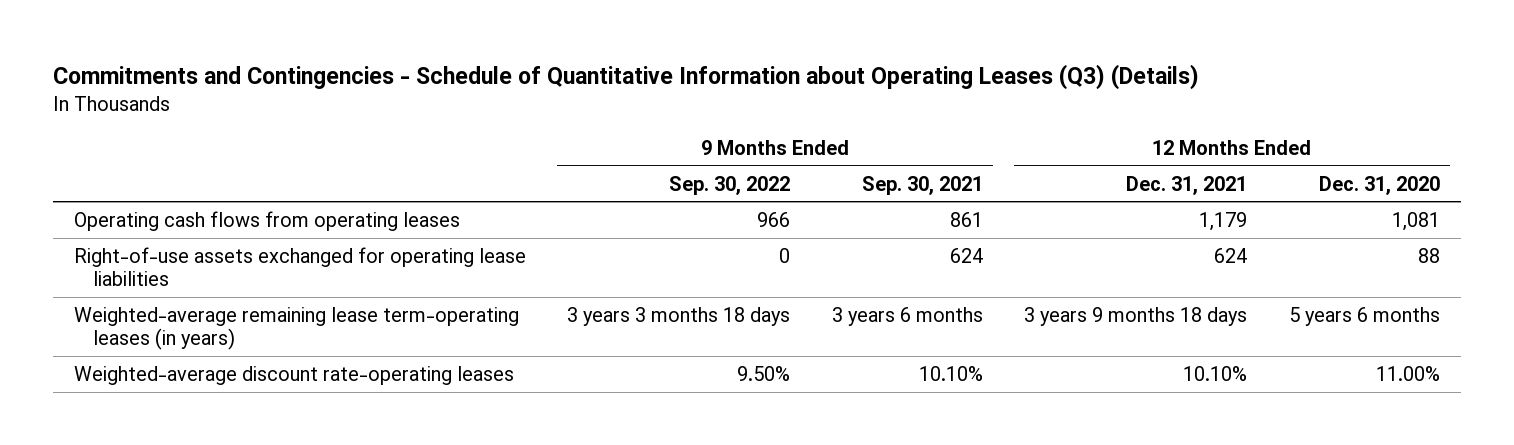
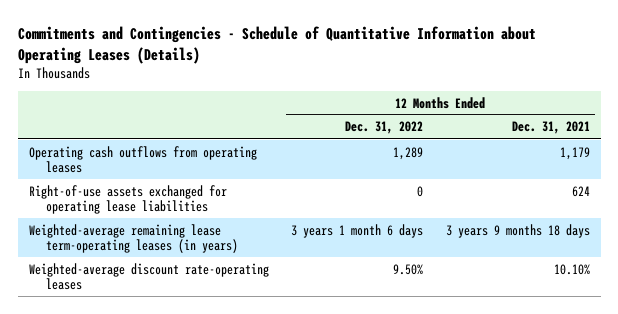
- Commitments and Contingencies - Schedule of Quantitative Information about Operating Leases (Q3) (Details)
+ Commitments and Contingencies - Schedule of Quantitative Information about Operating Leases (Details)
- | 9 Months Ended Sep. 30, 2022 | 9 Months Ended Sep. 30, 2021 | 12 Months Ended Dec. 31, 2021 | 12 Months Ended Dec. 31, 2020
+ | 12 Months Ended Dec. 31, 2022 | 12 Months Ended Dec. 31, 2021
- Operating cash flows from operating leases | 966 | 861 | 1,179 | 1,081
+ Operating cash outflows from operating leases | 1,289 | 1,179

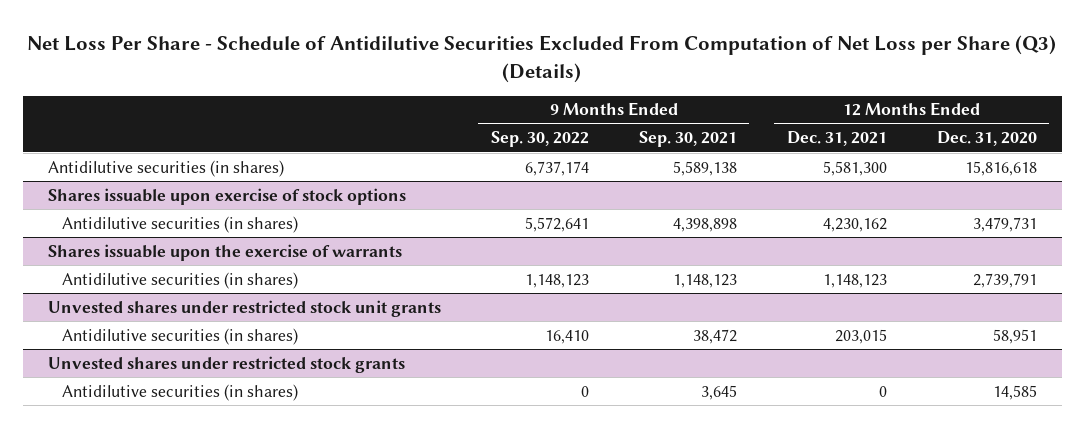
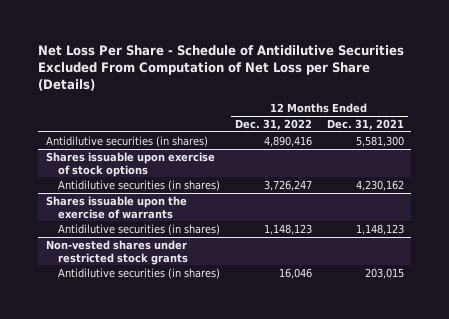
- Net Loss Per Share - Schedule of Antidilutive Securities Excluded From Computation of Net Loss per Share (Q3) (Details)
+ Net Loss Per Share - Schedule of Antidilutive Securities Excluded From Computation of Net Loss per Share (Details)
- | 9 Months Ended Sep. 30, 2022 | 9 Months Ended Sep. 30, 2021 | 12 Months Ended Dec. 31, 2021 | 12 Months Ended Dec. 31, 2020
+ | 12 Months Ended Dec. 31, 2022 | 12 Months Ended Dec. 31, 2021
- Unvested shares under restricted stock unit grants
+ Non-vested shares under restricted stock grants
- Unvested shares under restricted stock grants
- Antidilutive securities (in shares) | 0 | 3,645 | 0 | 14,585

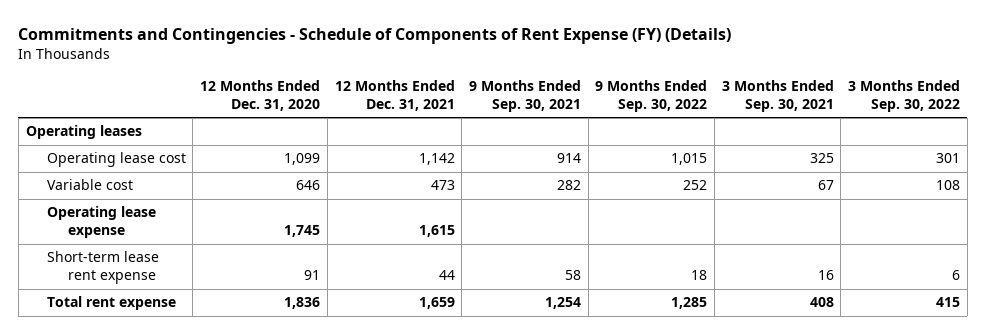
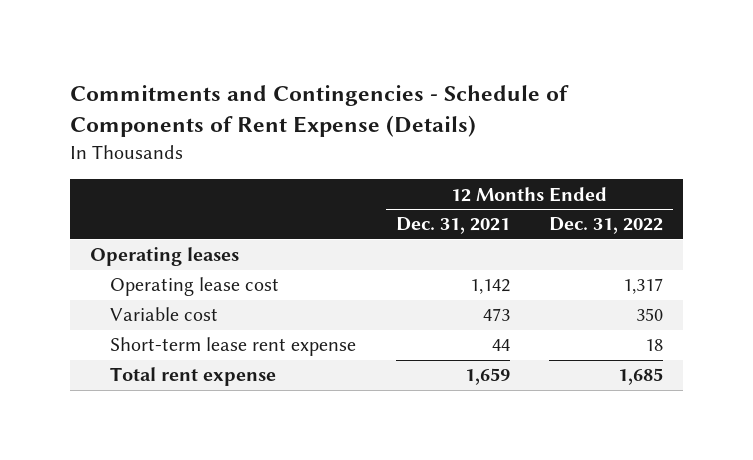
- Commitments and Contingencies - Schedule of Components of Rent Expense (FY) (Details)
+ Commitments and Contingencies - Schedule of Components of Rent Expense (Details)
- | 12 Months Ended Dec. 31, 2020 | 12 Months Ended Dec. 31, 2021 | 9 Months Ended Sep. 30, 2021 | 9 Months Ended Sep. 30, 2022 | 3 Months Ended Sep. 30, 2021 | 3 Months Ended Sep. 30, 2022
+ | 12 Months Ended Dec. 31, 2021 | 12 Months Ended Dec. 31, 2022
- Operating lease expense | 1,745 | 1,615 | | | |

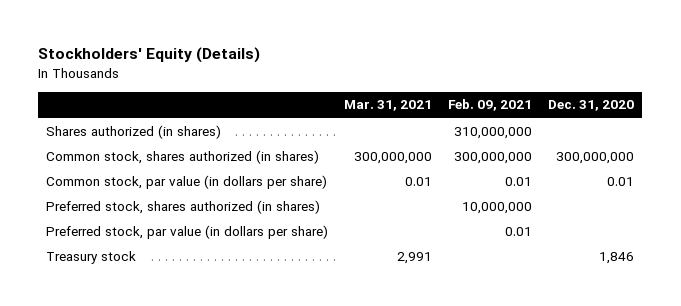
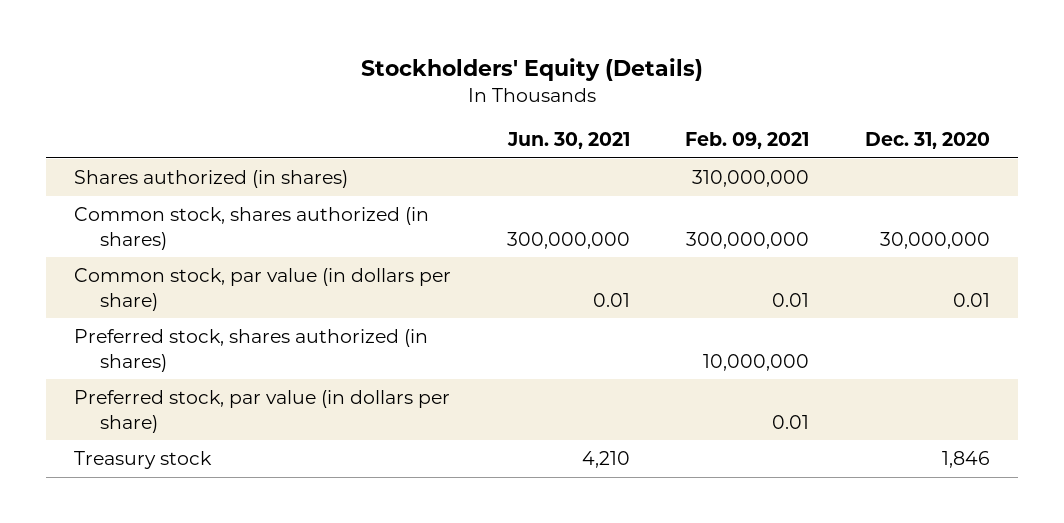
- | Mar. 31, 2021 | Feb. 09, 2021 | Dec. 31, 2020
+ | Jun. 30, 2021 | Feb. 09, 2021 | Dec. 31, 2020
- Common stock, shares authorized (in shares) | 300,000,000 | 300,000,000 | 300,000,000
+ Common stock, shares authorized (in shares) | 300,000,000 | 300,000,000 | 30,000,000

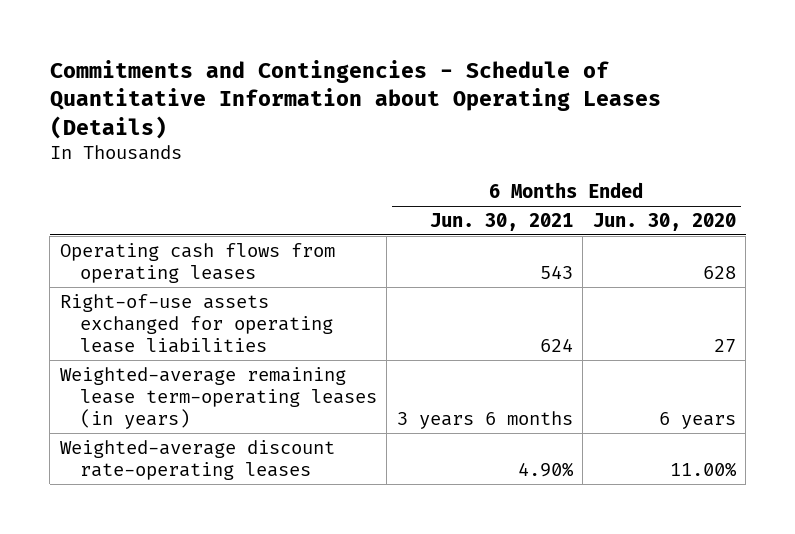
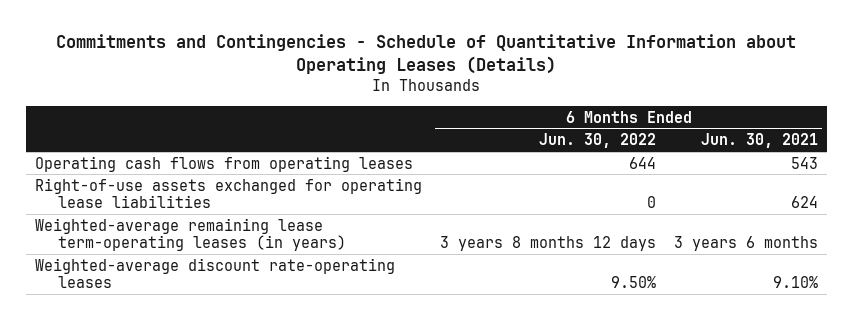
- | 6 Months Ended Jun. 30, 2021 | 6 Months Ended Jun. 30, 2020
+ | 6 Months Ended Jun. 30, 2022 | 6 Months Ended Jun. 30, 2021
- Weighted-average discount rate-operating leases | 4.90% | 11.00%
+ Weighted-average discount rate-operating leases | 9.50% | 9.10%

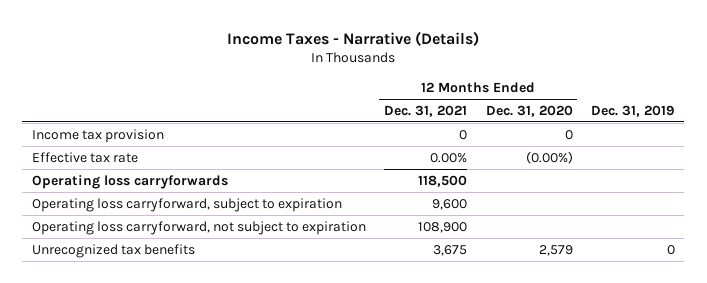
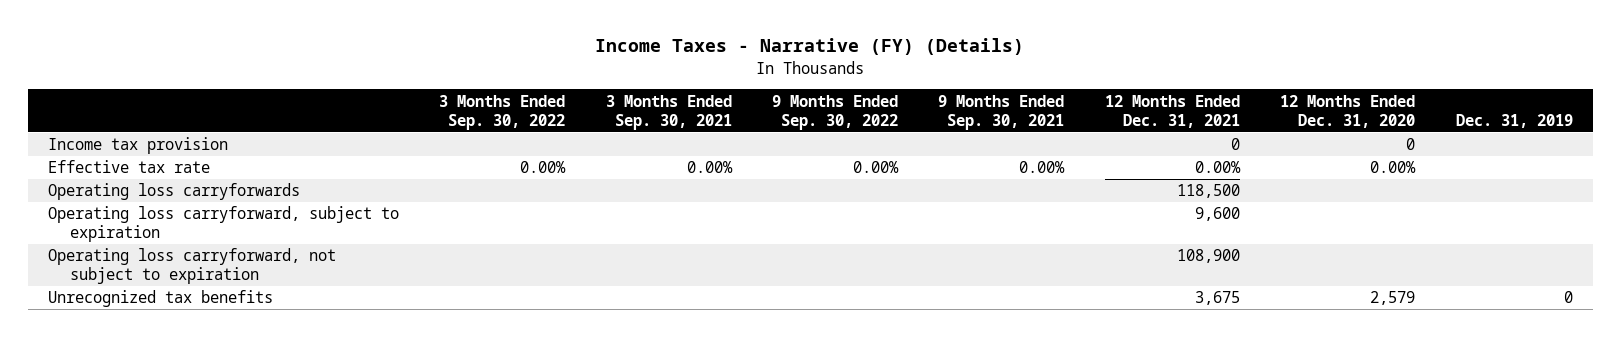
- Income Taxes - Narrative (Details)
+ Income Taxes - Narrative (FY) (Details)
- | 12 Months Ended Dec. 31, 2021 | 12 Months Ended Dec. 31, 2020 | Dec. 31, 2019
+ | 3 Months Ended Sep. 30, 2022 | 3 Months Ended Sep. 30, 2021 | 9 Months Ended Sep. 30, 2022 | 9 Months Ended Sep. 30, 2021 | 12 Months Ended Dec. 31, 2021 | 12 Months Ended Dec. 31, 2020 | Dec. 31, 2019
- Effective tax rate | 0.00% | (0.00%) |
+ Effective tax rate | 0.00% | 0.00% | 0.00% | 0.00% | 0.00% | 0.00% |

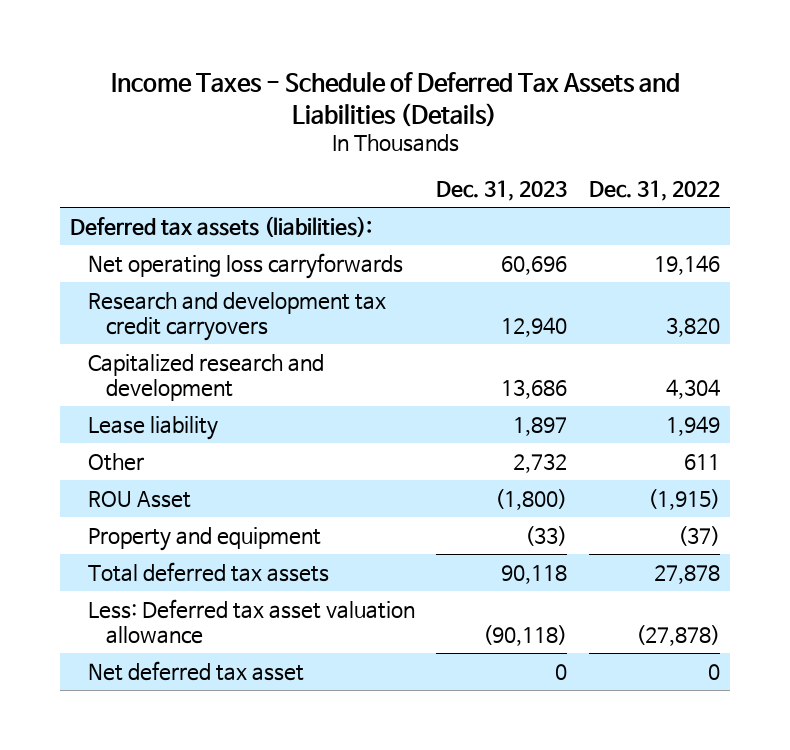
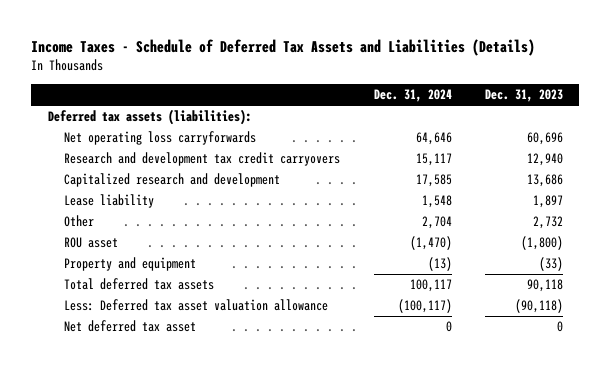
- | Dec. 31, 2023 | Dec. 31, 2022
+ | Dec. 31, 2024 | Dec. 31, 2023
- ROU Asset | (1,800) | (1,915)
+ ROU asset | (1,470) | (1,800)

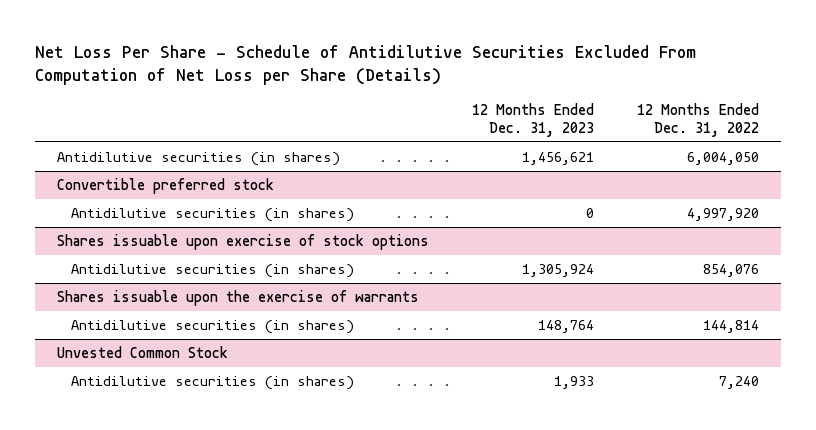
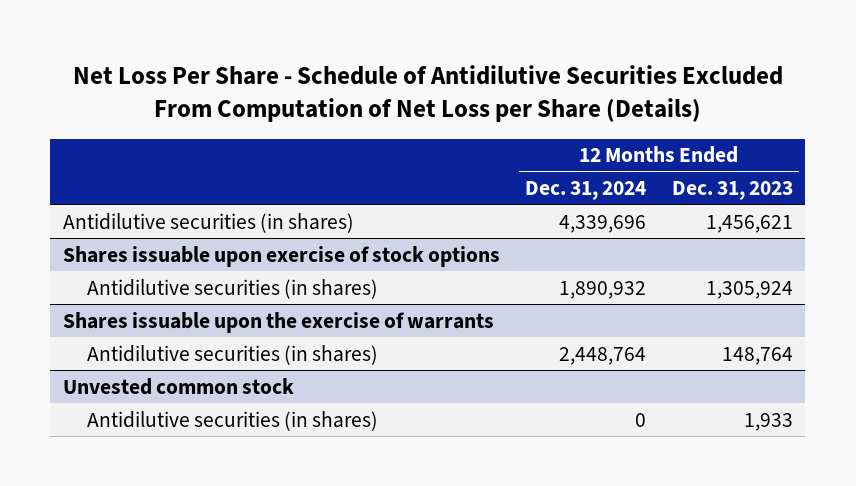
- | 12 Months Ended Dec. 31, 2023 | 12 Months Ended Dec. 31, 2022
+ | 12 Months Ended Dec. 31, 2024 | 12 Months Ended Dec. 31, 2023
- Convertible preferred stock
- Antidilutive securities (in shares) | 0 | 4,997,920
- Unvested Common Stock
+ Unvested common stock

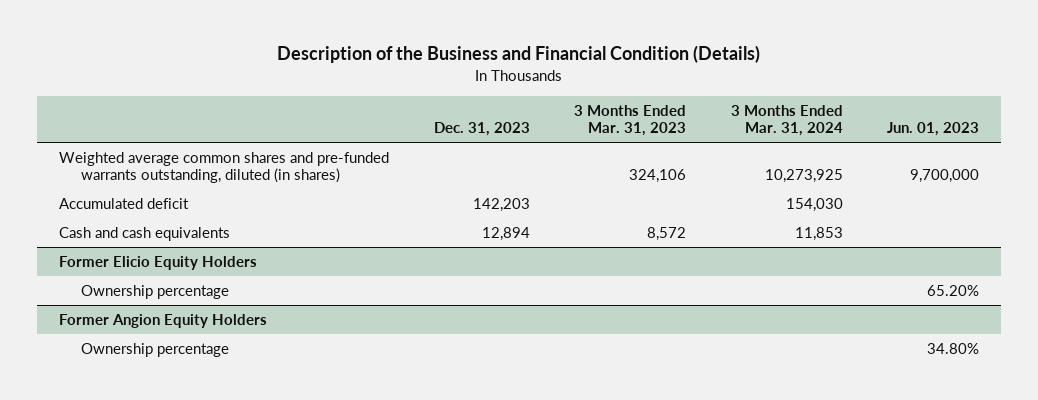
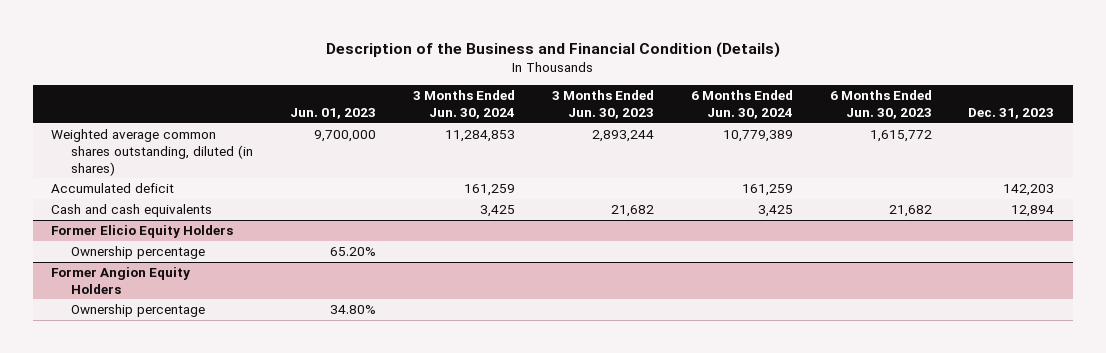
- | Dec. 31, 2023 | 3 Months Ended Mar. 31, 2023 | 3 Months Ended Mar. 31, 2024 | Jun. 01, 2023
+ | Jun. 01, 2023 | 3 Months Ended Jun. 30, 2024 | 3 Months Ended Jun. 30, 2023 | 6 Months Ended Jun. 30, 2024 | 6 Months Ended Jun. 30, 2023 | Dec. 31, 2023
- Weighted average common shares and pre-funded warrants outstanding, diluted (in shares) | | 324,106 | 10,273,925 | 9,700,000
+ Weighted average common shares outstanding, diluted (in shares) | 9,700,000 | 11,284,853 | 2,893,244 | 10,779,389 | 1,615,772 |

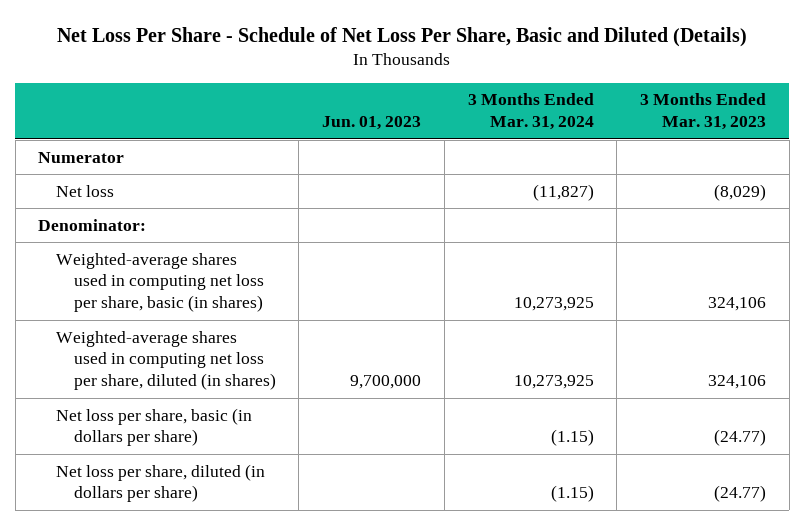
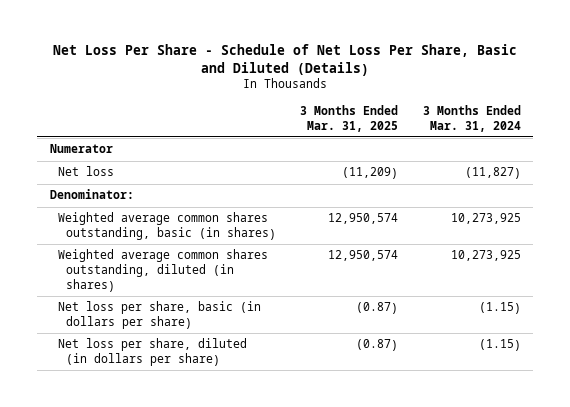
- | Jun. 01, 2023 | 3 Months Ended Mar. 31, 2024 | 3 Months Ended Mar. 31, 2023
+ | 3 Months Ended Mar. 31, 2025 | 3 Months Ended Mar. 31, 2024
- Weighted-average shares used in computing net loss per share, basic (in shares) | | 10,273,925 | 324,106
- Weighted-average shares used in computing net loss per share, diluted (in shares) | 9,700,000 | 10,273,925 | 324,106
+ Weighted average common shares outstanding, basic (in shares) | 12,950,574 | 10,273,925
+ Weighted average common shares outstanding, diluted (in shares) | 12,950,574 | 10,273,925

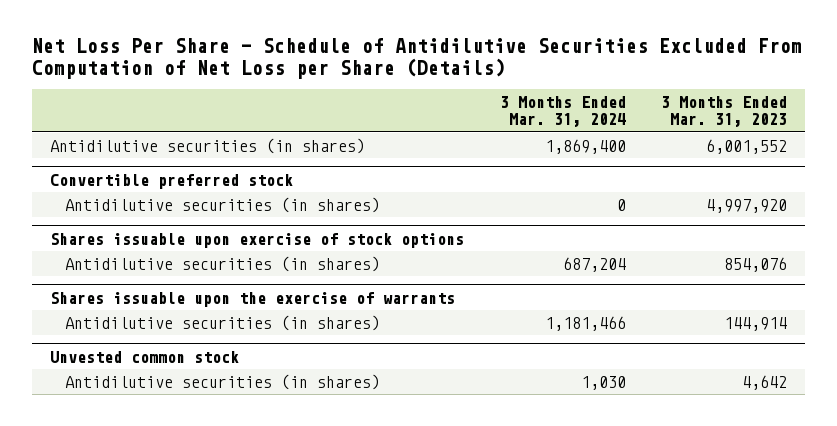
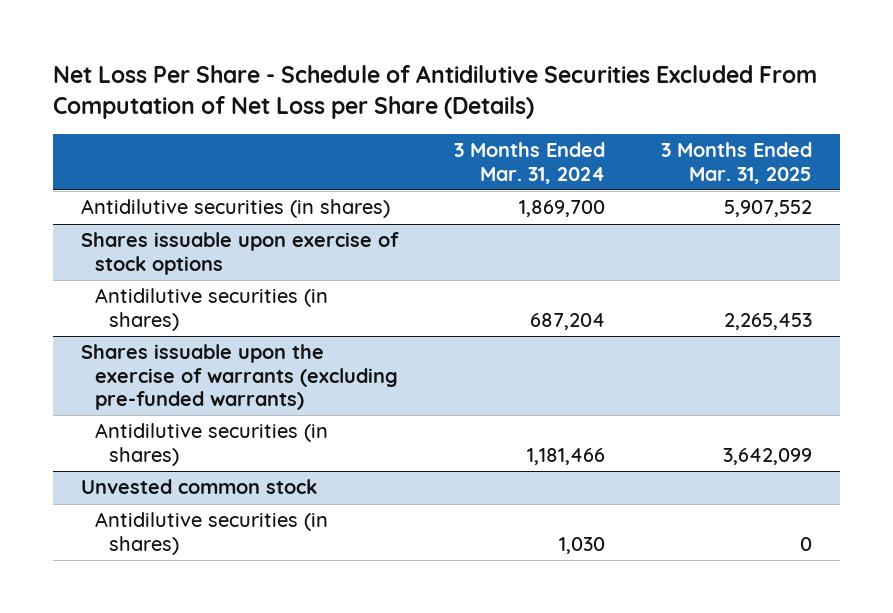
- | 3 Months Ended Mar. 31, 2024 | 3 Months Ended Mar. 31, 2023
+ | 3 Months Ended Mar. 31, 2024 | 3 Months Ended Mar. 31, 2025
- Antidilutive securities (in shares) | 1,869,400 | 6,001,552
- Convertible preferred stock
- Antidilutive securities (in shares) | 0 | 4,997,920
+ Antidilutive securities (in shares) | 1,869,700 | 5,907,552
- Shares issuable upon the exercise of warrants
+ Shares issuable upon the exercise of warrants (excluding pre-funded warrants)

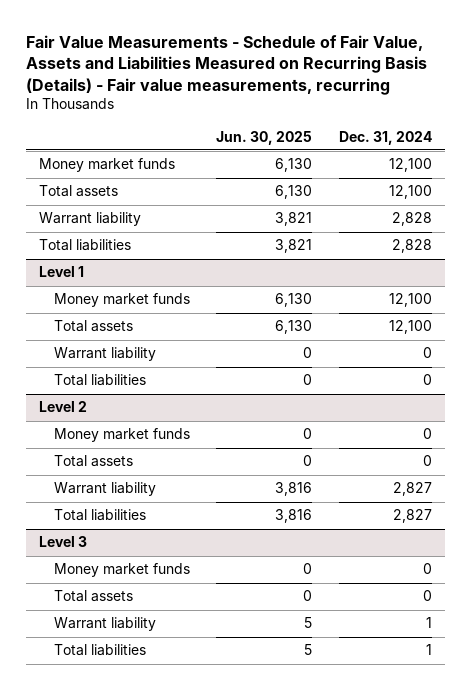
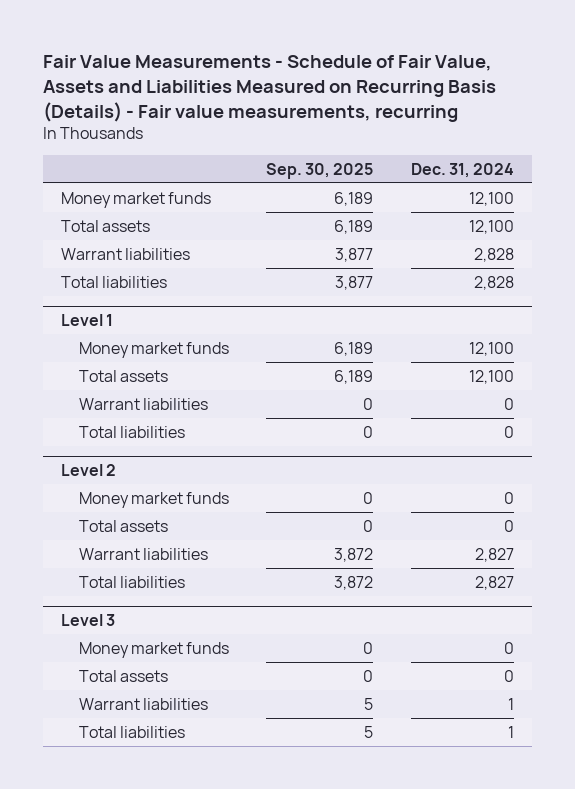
- | Jun. 30, 2025 | Dec. 31, 2024
+ | Sep. 30, 2025 | Dec. 31, 2024
- Warrant liability | 3,821 | 2,828
+ Warrant liabilities | 3,877 | 2,828
@ Level 1
- Warrant liability | 0 | 0
+ Warrant liabilities | 0 | 0
@ Level 2
- Warrant liability | 3,816 | 2,827
+ Warrant liabilities | 3,872 | 2,827
@ Level 3
- Warrant liability | 5 | 1
+ Warrant liabilities | 5 | 1

